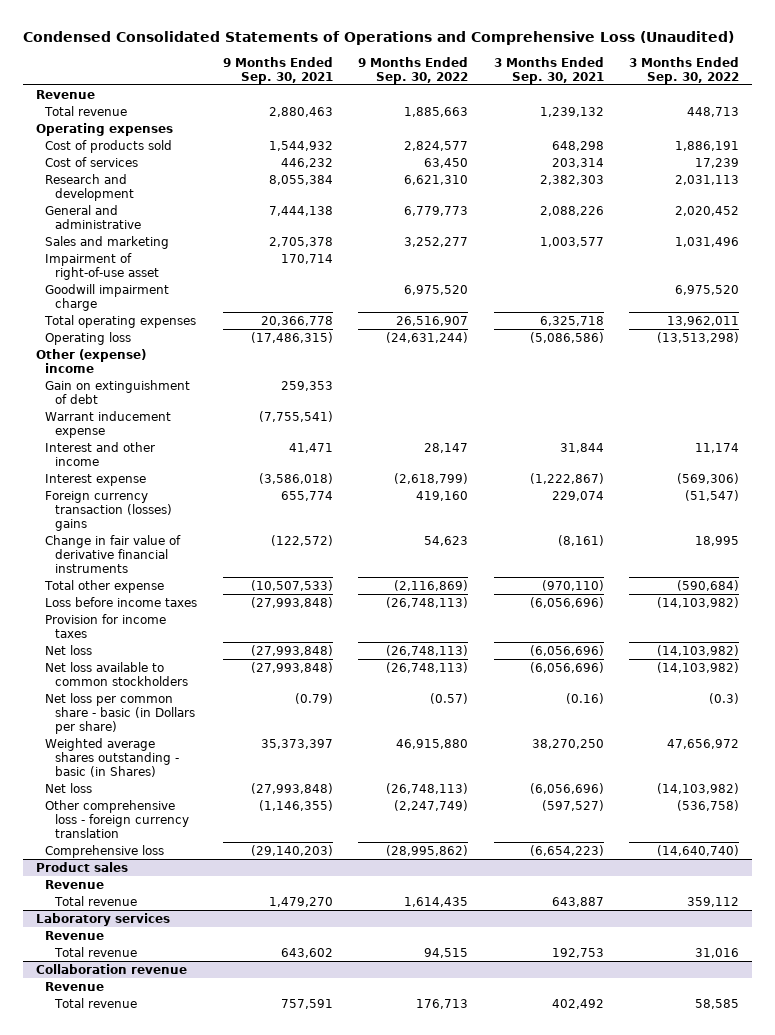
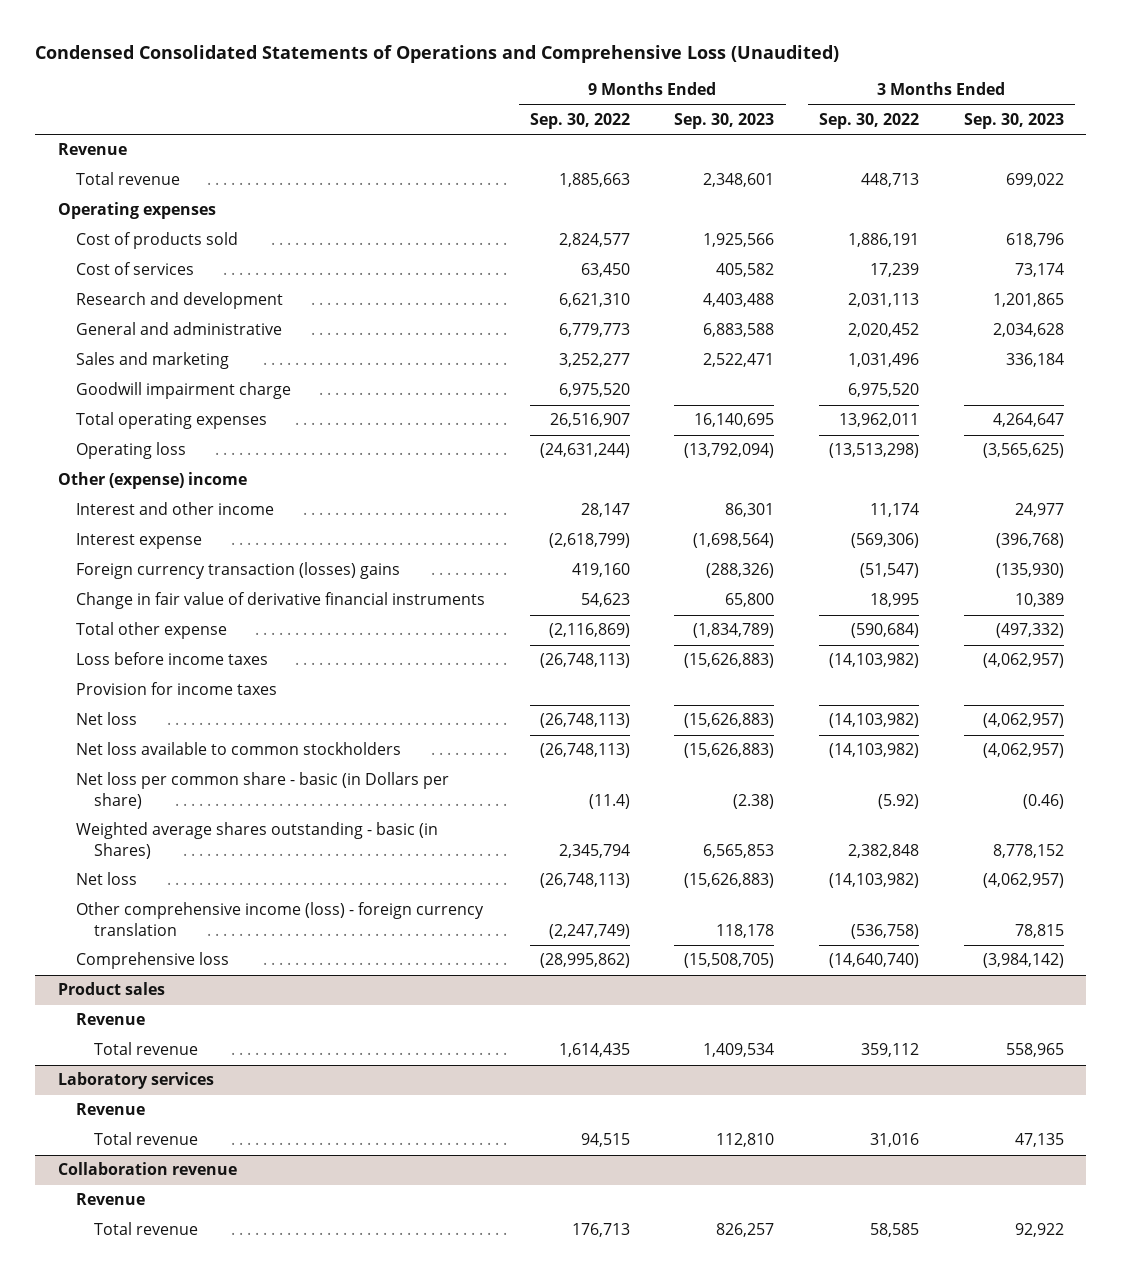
- | 9 Months Ended Sep. 30, 2021 | 9 Months Ended Sep. 30, 2022 | 3 Months Ended Sep. 30, 2021 | 3 Months Ended Sep. 30, 2022
+ | 9 Months Ended Sep. 30, 2022 | 9 Months Ended Sep. 30, 2023 | 3 Months Ended Sep. 30, 2022 | 3 Months Ended Sep. 30, 2023
- Impairment of right-of-use asset | 170,714 | | |
- Gain on extinguishment of debt | 259,353 | | |
- Warrant inducement expense | (7,755,541) | | |
- Net loss per common share - basic (in Dollars per share) | (0.79) | (0.57) | (0.16) | (0.3)
- Weighted average shares outstanding - basic (in Shares) | 35,373,397 | 46,915,880 | 38,270,250 | 47,656,972
+ Net loss per common share - basic (in Dollars per share) | (11.4) | (2.38) | (5.92) | (0.46)
+ Weighted average shares outstanding - basic (in Shares) | 2,345,794 | 6,565,853 | 2,382,848 | 8,778,152
- Other comprehensive loss - foreign currency translation | (1,146,355) | (2,247,749) | (597,527) | (536,758)
+ Other comprehensive income (loss) - foreign currency translation | (2,247,749) | 118,178 | (536,758) | 78,815

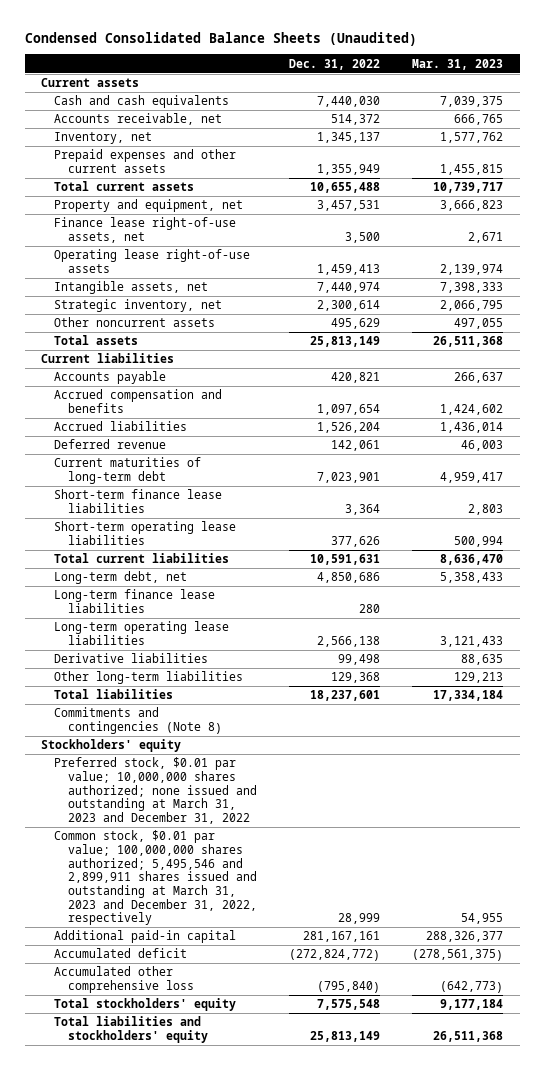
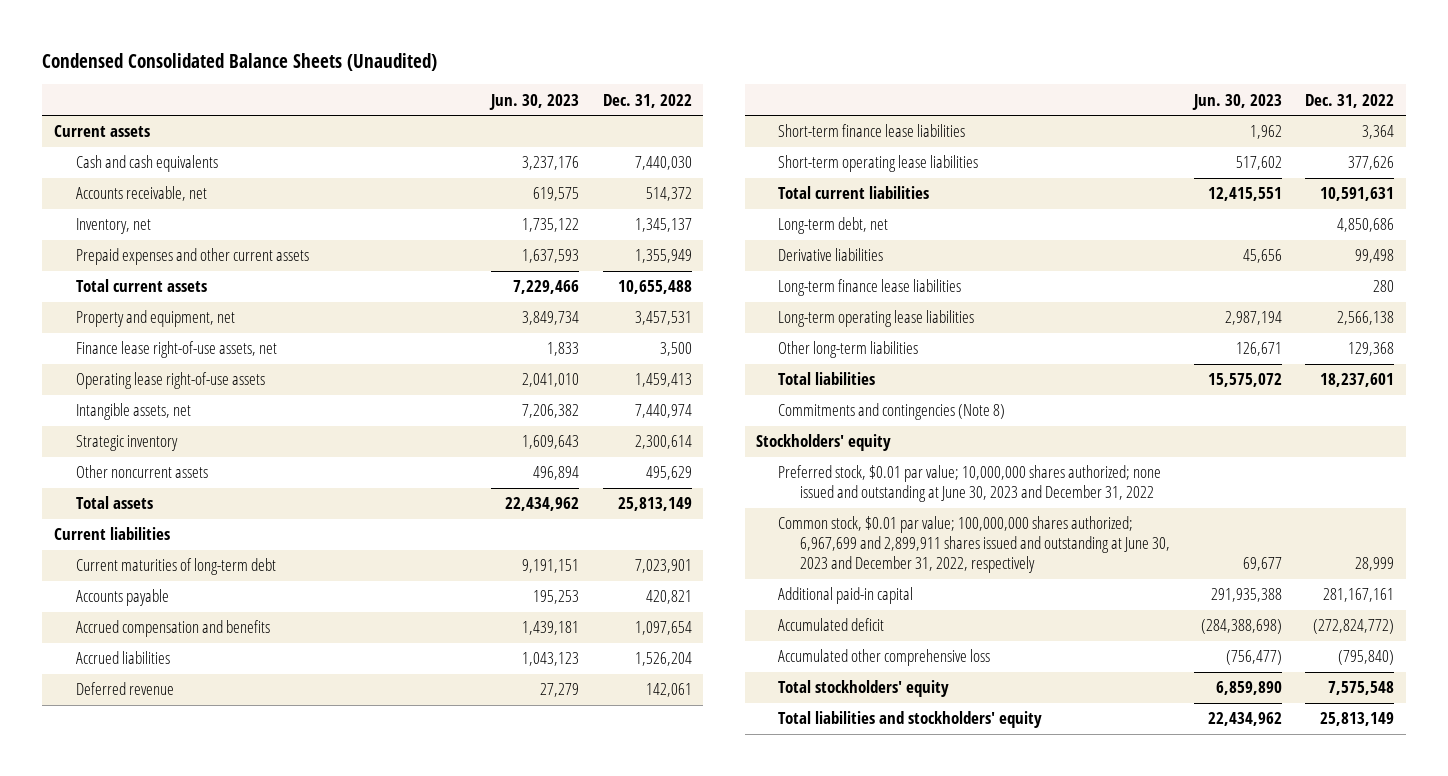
- | Dec. 31, 2022 | Mar. 31, 2023
+ | Jun. 30, 2023 | Dec. 31, 2022
- Strategic inventory, net | 2,300,614 | 2,066,795
+ Strategic inventory | 1,609,643 | 2,300,614
moved up: Current maturities of long-term debt | 9,191,151 | 7,023,901
moved up: Derivative liabilities | 45,656 | 99,498
- Preferred stock, $0.01 par value; 10,000,000 shares authorized; none issued and outstanding at March 31, 2023 and December 31, 2022
- Common stock, $0.01 par value; 100,000,000 shares authorized; 5,495,546 and 2,899,911 shares issued and outstanding at March 31, 2023 and December 31, 2022, respectively | 28,999 | 54,955
+ Preferred stock, $0.01 par value; 10,000,000 shares authorized; none issued and outstanding at June 30, 2023 and December 31, 2022
+ Common stock, $0.01 par value; 100,000,000 shares authorized; 6,967,699 and 2,899,911 shares issued and outstanding at June 30, 2023 and December 31, 2022, respectively | 69,677 | 28,999

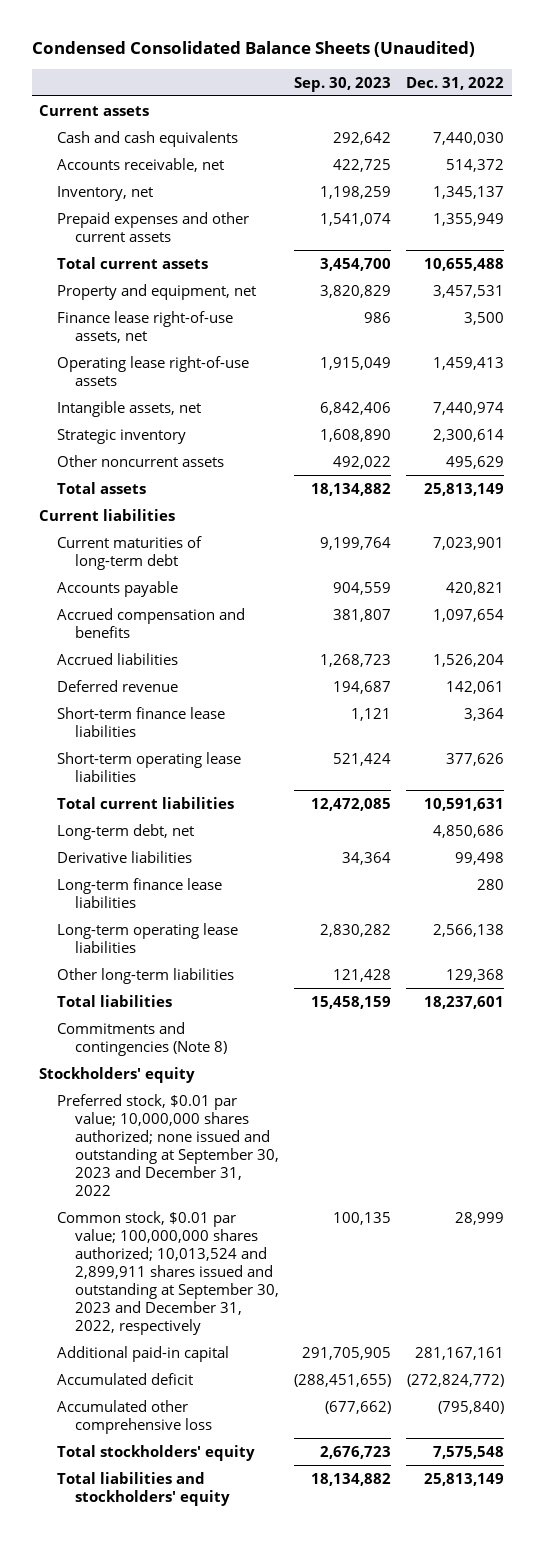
- | Jun. 30, 2023 | Dec. 31, 2022
+ | Sep. 30, 2023 | Dec. 31, 2022
- Preferred stock, $0.01 par value; 10,000,000 shares authorized; none issued and outstanding at June 30, 2023 and December 31, 2022
- Common stock, $0.01 par value; 100,000,000 shares authorized; 6,967,699 and 2,899,911 shares issued and outstanding at June 30, 2023 and December 31, 2022, respectively | 69,677 | 28,999
+ Preferred stock, $0.01 par value; 10,000,000 shares authorized; none issued and outstanding at September 30, 2023 and December 31, 2022
+ Common stock, $0.01 par value; 100,000,000 shares authorized; 10,013,524 and 2,899,911 shares issued and outstanding at September 30, 2023 and December 31, 2022, respectively | 100,135 | 28,999

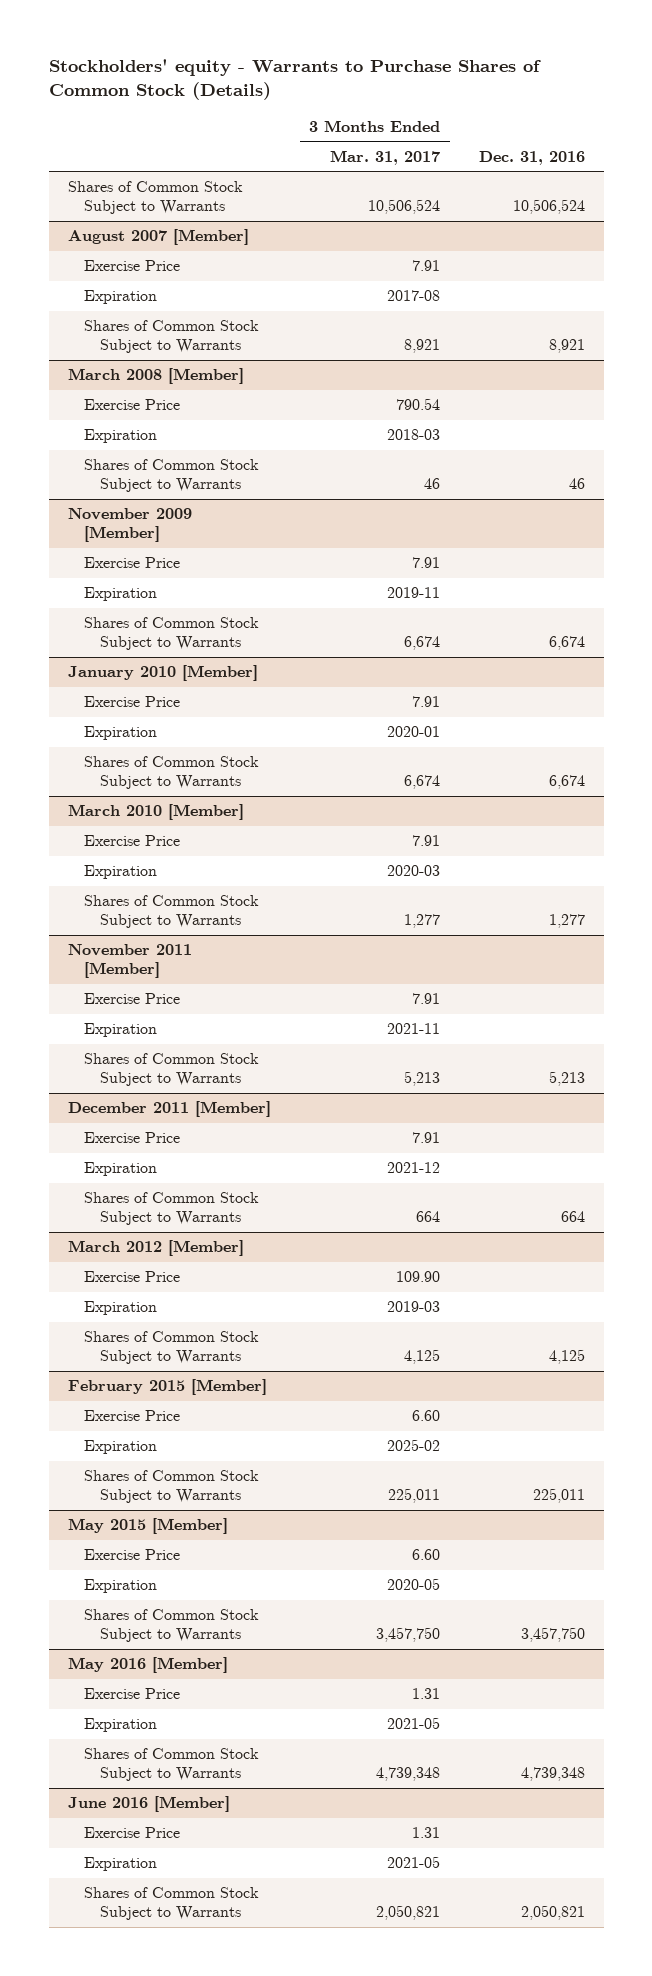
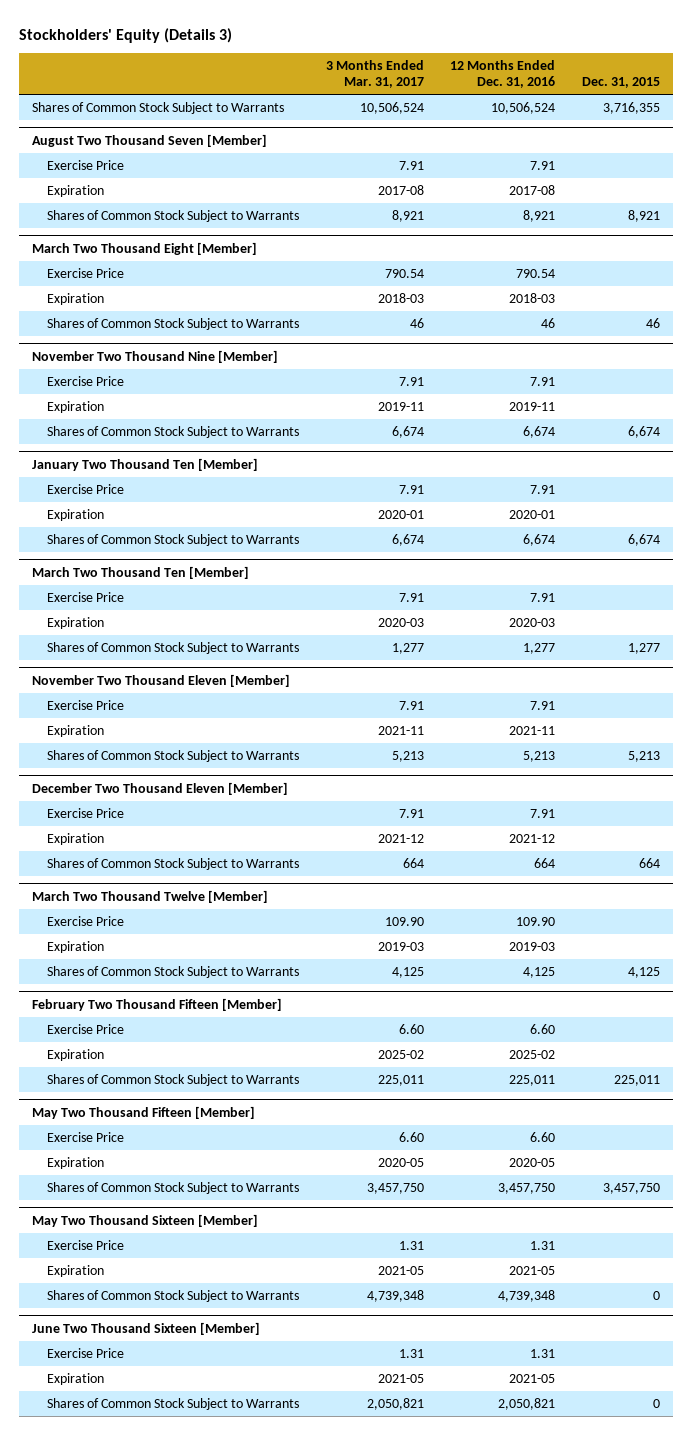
- Stockholders' equity - Warrants to Purchase Shares of Common Stock (Details)
+ Stockholders' Equity (Details 3)
- | 3 Months Ended Mar. 31, 2017 | Dec. 31, 2016
+ | 3 Months Ended Mar. 31, 2017 | 12 Months Ended Dec. 31, 2016 | Dec. 31, 2015
- August 2007 [Member]
+ August Two Thousand Seven [Member]
- March 2008 [Member]
+ March Two Thousand Eight [Member]
- November 2009 [Member]
+ November Two Thousand Nine [Member]
- January 2010 [Member]
+ January Two Thousand Ten [Member]
- March 2010 [Member]
+ March Two Thousand Ten [Member]
- November 2011 [Member]
+ November Two Thousand Eleven [Member]
- December 2011 [Member]
+ December Two Thousand Eleven [Member]
- March 2012 [Member]
+ March Two Thousand Twelve [Member]
- February 2015 [Member]
+ February Two Thousand Fifteen [Member]
- May 2015 [Member]
+ May Two Thousand Fifteen [Member]
- May 2016 [Member]
+ May Two Thousand Sixteen [Member]
- June 2016 [Member]
+ June Two Thousand Sixteen [Member]

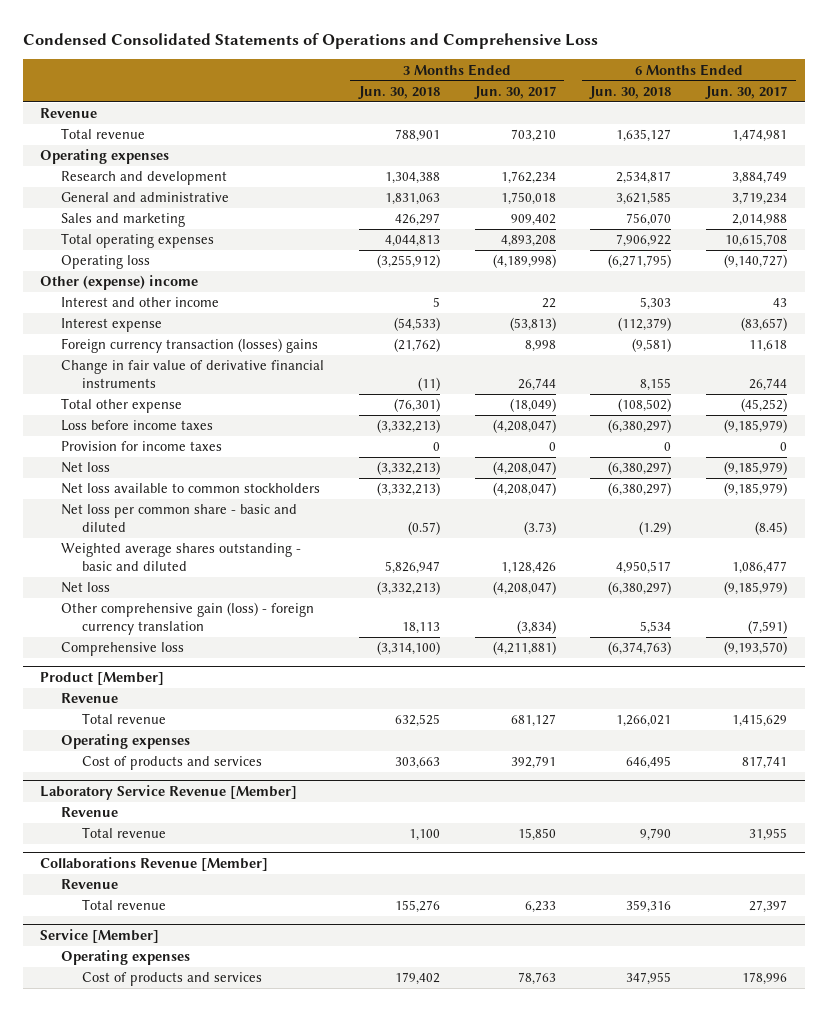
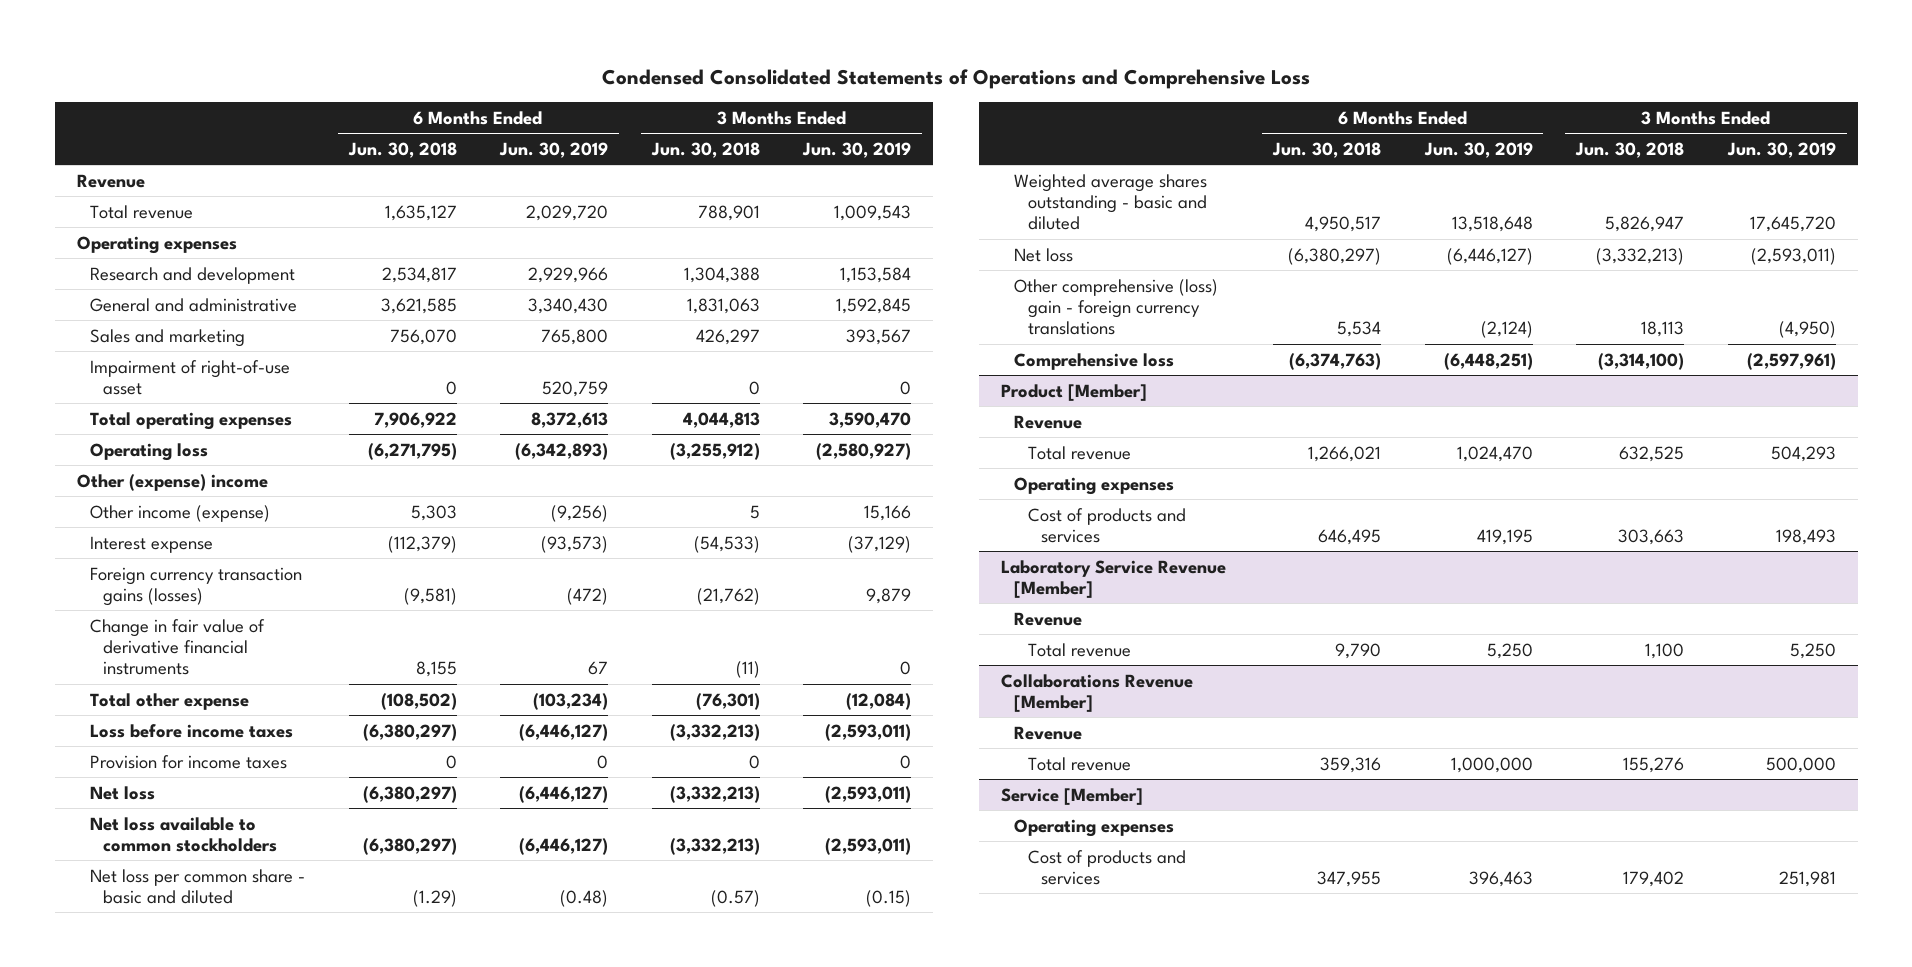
- | 3 Months Ended Jun. 30, 2018 | 3 Months Ended Jun. 30, 2017 | 6 Months Ended Jun. 30, 2018 | 6 Months Ended Jun. 30, 2017
+ | 6 Months Ended Jun. 30, 2018 | 6 Months Ended Jun. 30, 2019 | 3 Months Ended Jun. 30, 2018 | 3 Months Ended Jun. 30, 2019
+ Impairment of right-of-use asset | 0 | 520,759 | 0 | 0
- Interest and other income | 5 | 22 | 5,303 | 43
+ Other income (expense) | 5,303 | (9,256) | 5 | 15,166
- Foreign currency transaction (losses) gains | (21,762) | 8,998 | (9,581) | 11,618
+ Foreign currency transaction gains (losses) | (9,581) | (472) | (21,762) | 9,879
- Other comprehensive gain (loss) - foreign currency translation | 18,113 | (3,834) | 5,534 | (7,591)
+ Other comprehensive (loss) gain - foreign currency translations | 5,534 | (2,124) | 18,113 | (4,950)

